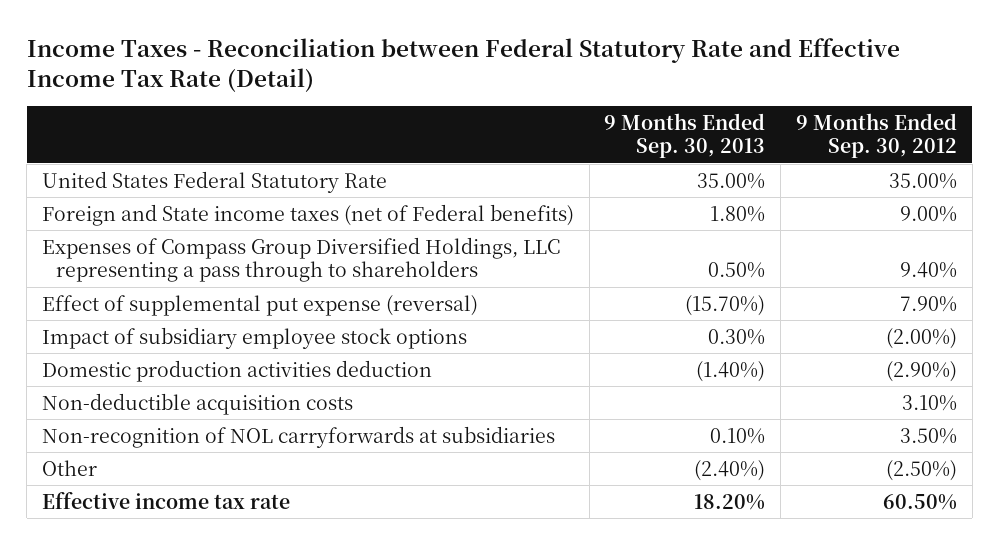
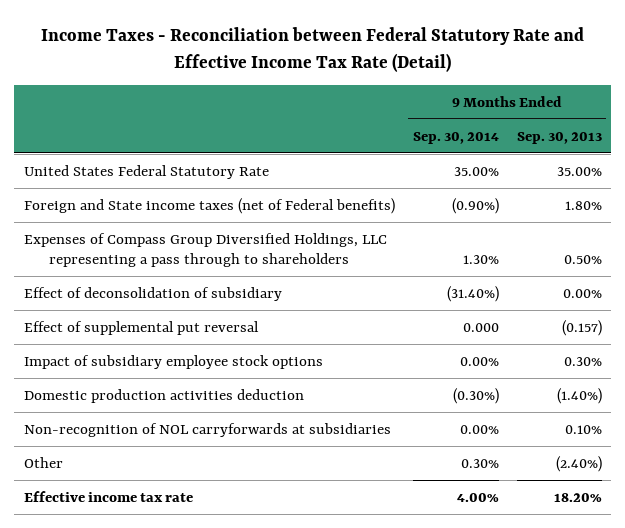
- | 9 Months Ended Sep. 30, 2013 | 9 Months Ended Sep. 30, 2012
+ | 9 Months Ended Sep. 30, 2014 | 9 Months Ended Sep. 30, 2013
- Effect of supplemental put expense (reversal) | (15.70%) | 7.90%
+ Effect of deconsolidation of subsidiary | (31.40%) | 0.00%
+ Effect of supplemental put reversal | 0.000 | (0.157)
- Non-deductible acquisition costs | | 3.10%

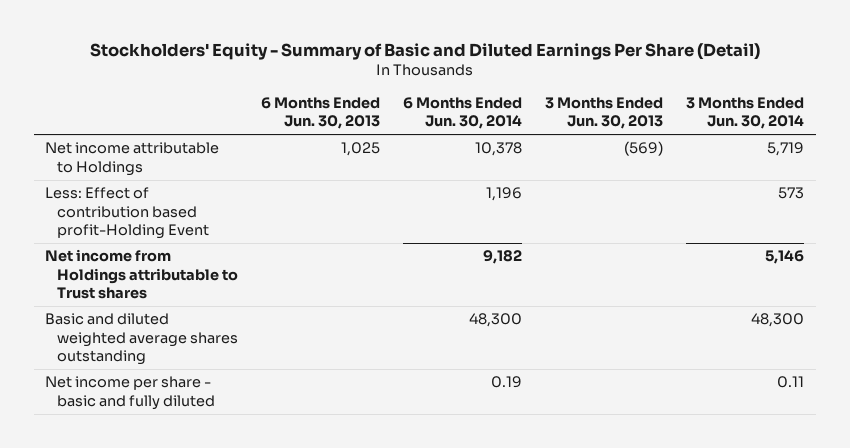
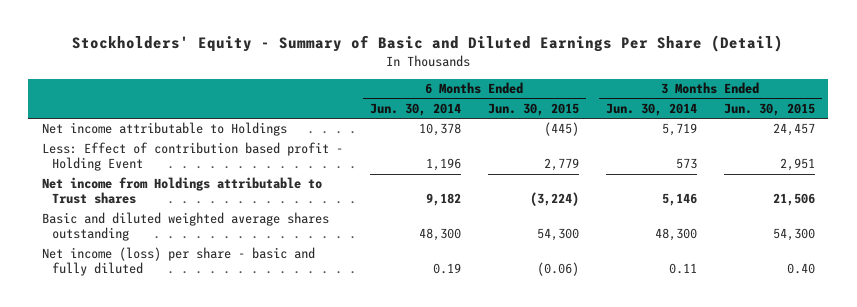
- | 6 Months Ended Jun. 30, 2013 | 6 Months Ended Jun. 30, 2014 | 3 Months Ended Jun. 30, 2013 | 3 Months Ended Jun. 30, 2014
+ | 6 Months Ended Jun. 30, 2014 | 6 Months Ended Jun. 30, 2015 | 3 Months Ended Jun. 30, 2014 | 3 Months Ended Jun. 30, 2015
- Less: Effect of contribution based profit-Holding Event | | 1,196 | | 573
+ Less: Effect of contribution based profit - Holding Event | 1,196 | 2,779 | 573 | 2,951
- Net income per share - basic and fully diluted | | 0.19 | | 0.11
+ Net income (loss) per share - basic and fully diluted | 0.19 | (0.06) | 0.11 | 0.40

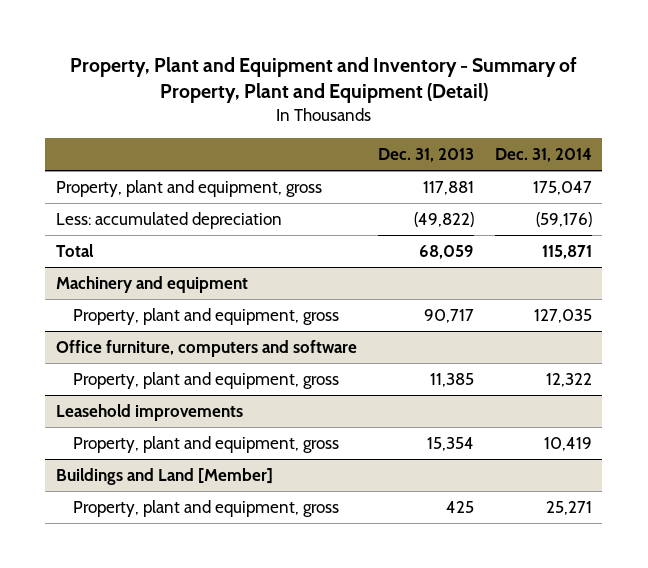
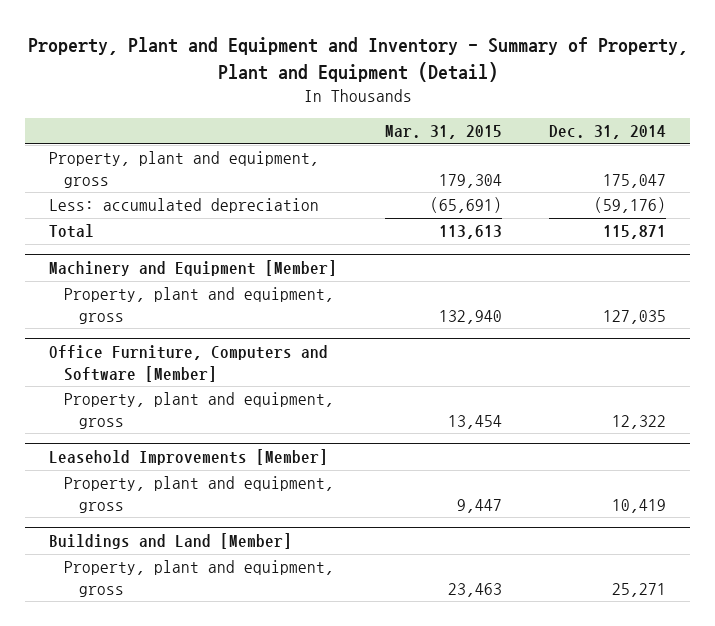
- | Dec. 31, 2013 | Dec. 31, 2014
+ | Mar. 31, 2015 | Dec. 31, 2014
- Machinery and equipment
+ Machinery and Equipment [Member]
- Office furniture, computers and software
+ Office Furniture, Computers and Software [Member]
- Leasehold improvements
+ Leasehold Improvements [Member]

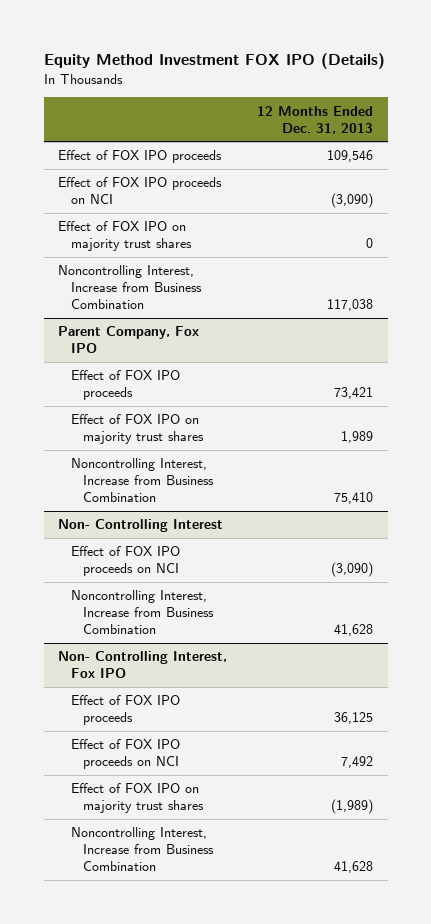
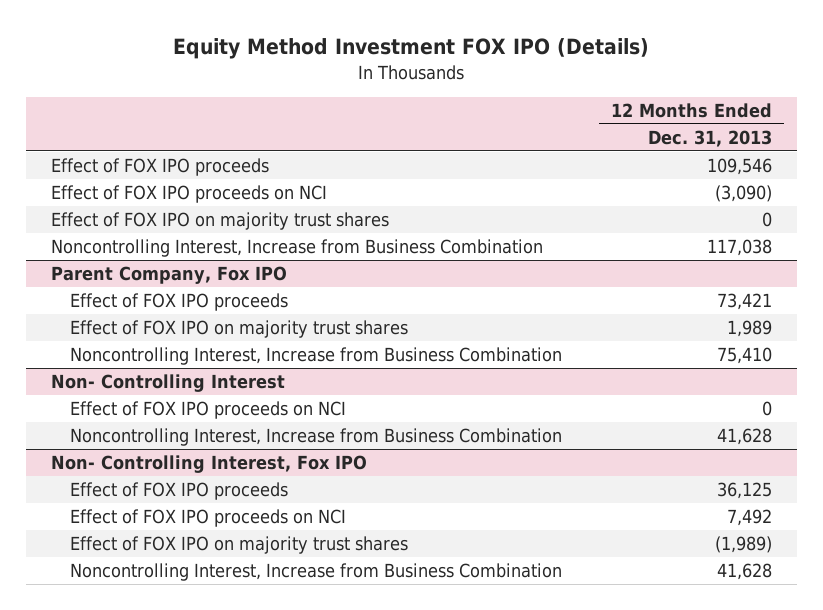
@ Non- Controlling Interest
- Effect of FOX IPO proceeds on NCI | (3,090)
+ Effect of FOX IPO proceeds on NCI | 0

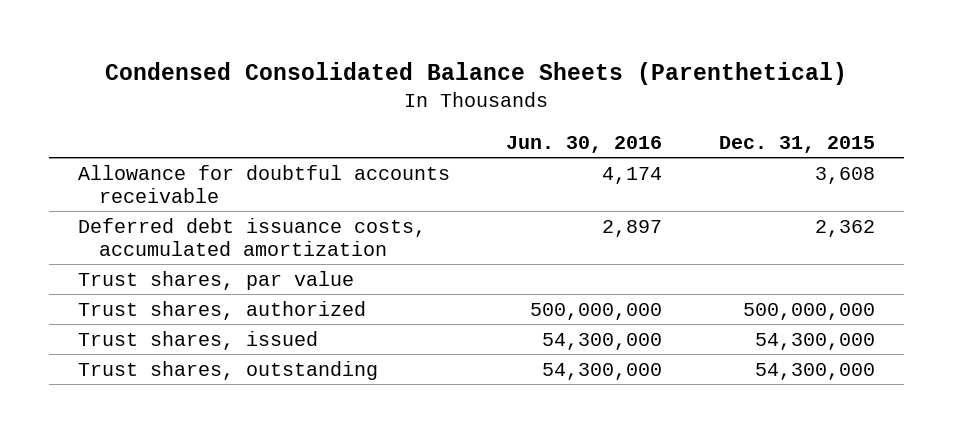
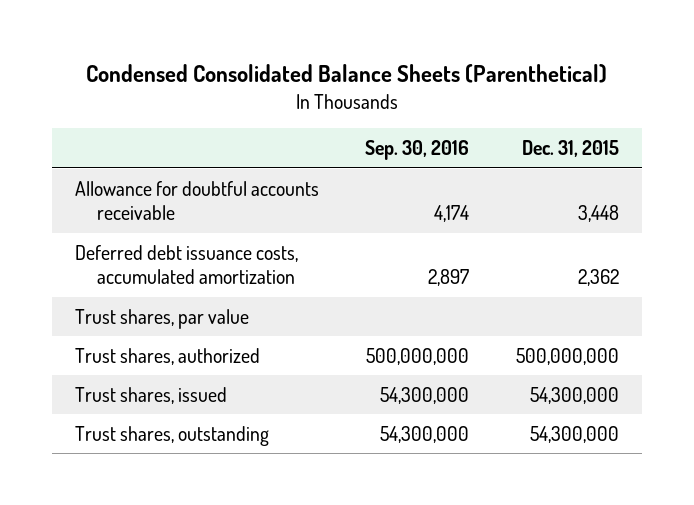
- | Jun. 30, 2016 | Dec. 31, 2015
+ | Sep. 30, 2016 | Dec. 31, 2015
- Allowance for doubtful accounts receivable | 4,174 | 3,608
+ Allowance for doubtful accounts receivable | 4,174 | 3,448

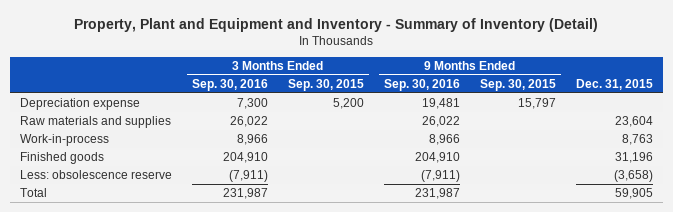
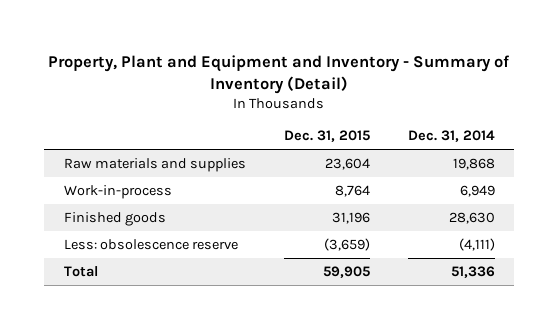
- | 3 Months Ended Sep. 30, 2016 | 3 Months Ended Sep. 30, 2015 | 9 Months Ended Sep. 30, 2016 | 9 Months Ended Sep. 30, 2015 | Dec. 31, 2015
+ | Dec. 31, 2015 | Dec. 31, 2014
- Depreciation expense | 7,300 | 5,200 | 19,481 | 15,797 |
- Work-in-process | 8,966 | | 8,966 | | 8,763
+ Work-in-process | 8,764 | 6,949
- Less: obsolescence reserve | (7,911) | | (7,911) | | (3,658)
+ Less: obsolescence reserve | (3,659) | (4,111)

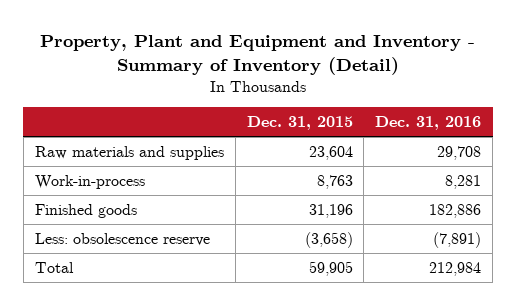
- | Dec. 31, 2015 | Dec. 31, 2014
+ | Dec. 31, 2015 | Dec. 31, 2016
- Work-in-process | 8,764 | 6,949
+ Work-in-process | 8,763 | 8,281
- Less: obsolescence reserve | (3,659) | (4,111)
+ Less: obsolescence reserve | (3,658) | (7,891)

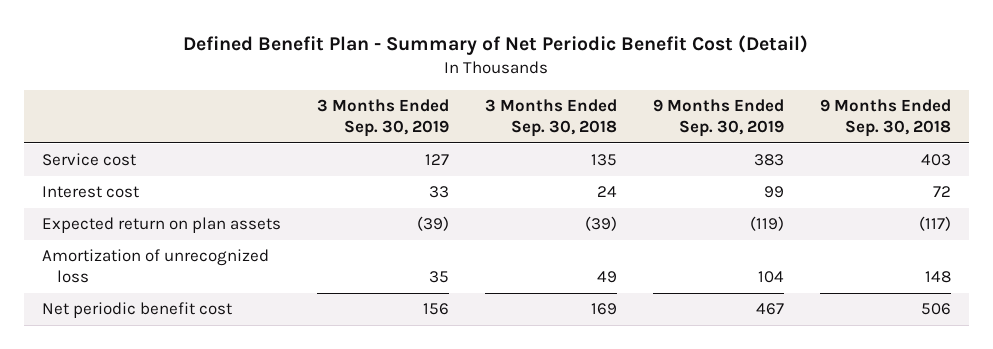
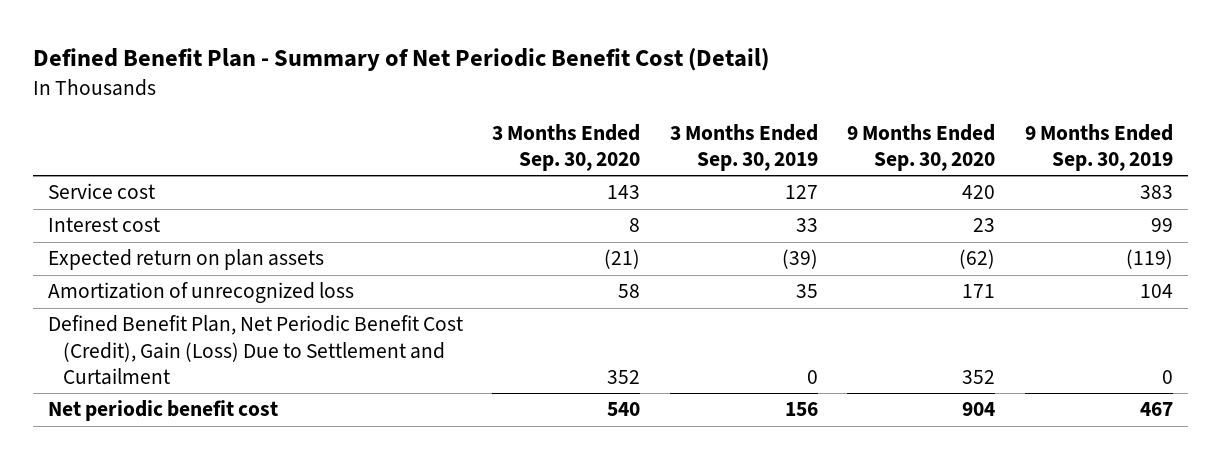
- | 3 Months Ended Sep. 30, 2019 | 3 Months Ended Sep. 30, 2018 | 9 Months Ended Sep. 30, 2019 | 9 Months Ended Sep. 30, 2018
+ | 3 Months Ended Sep. 30, 2020 | 3 Months Ended Sep. 30, 2019 | 9 Months Ended Sep. 30, 2020 | 9 Months Ended Sep. 30, 2019
+ Defined Benefit Plan, Net Periodic Benefit Cost (Credit), Gain (Loss) Due to Settlement and Curtailment | 352 | 0 | 352 | 0

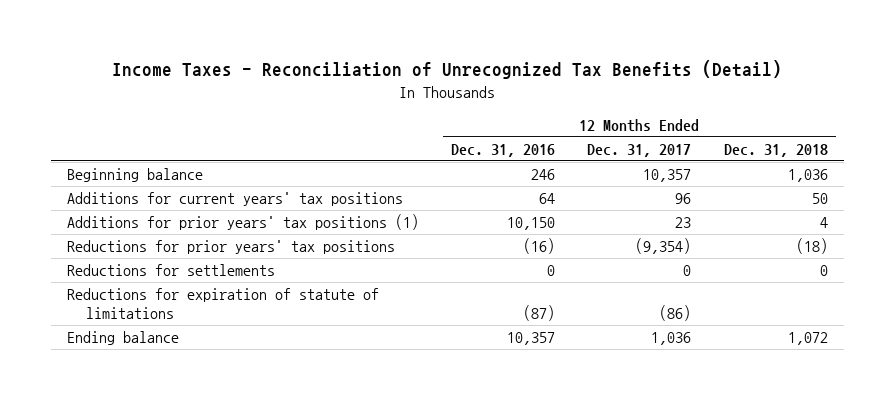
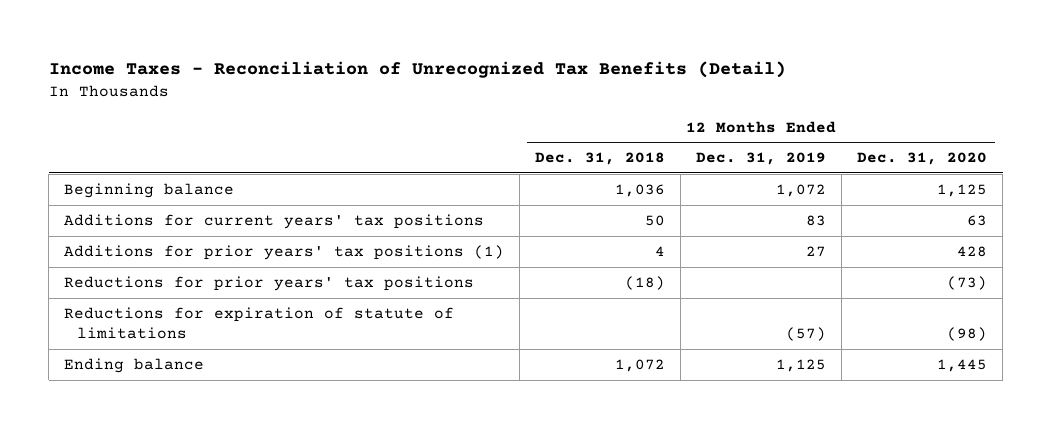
- | 12 Months Ended Dec. 31, 2016 | 12 Months Ended Dec. 31, 2017 | 12 Months Ended Dec. 31, 2018
+ | 12 Months Ended Dec. 31, 2018 | 12 Months Ended Dec. 31, 2019 | 12 Months Ended Dec. 31, 2020
- Reductions for settlements | 0 | 0 | 0

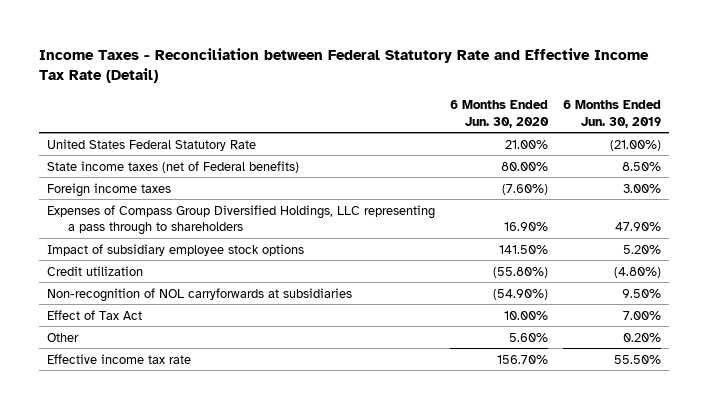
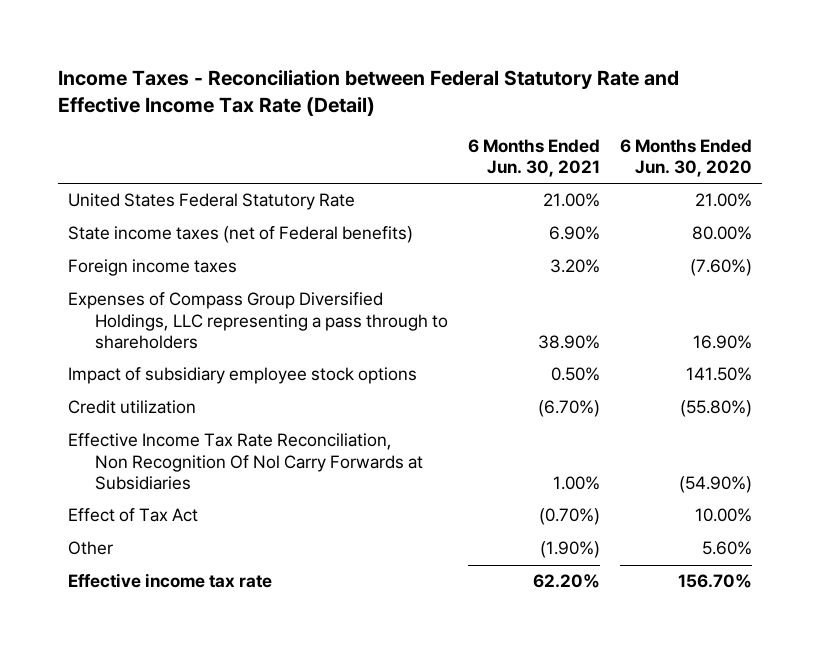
- | 6 Months Ended Jun. 30, 2020 | 6 Months Ended Jun. 30, 2019
+ | 6 Months Ended Jun. 30, 2021 | 6 Months Ended Jun. 30, 2020
- Non-recognition of NOL carryforwards at subsidiaries | (54.90%) | 9.50%
+ Effective Income Tax Rate Reconciliation, Non Recognition Of Nol Carry Forwards at Subsidiaries | 1.00% | (54.90%)

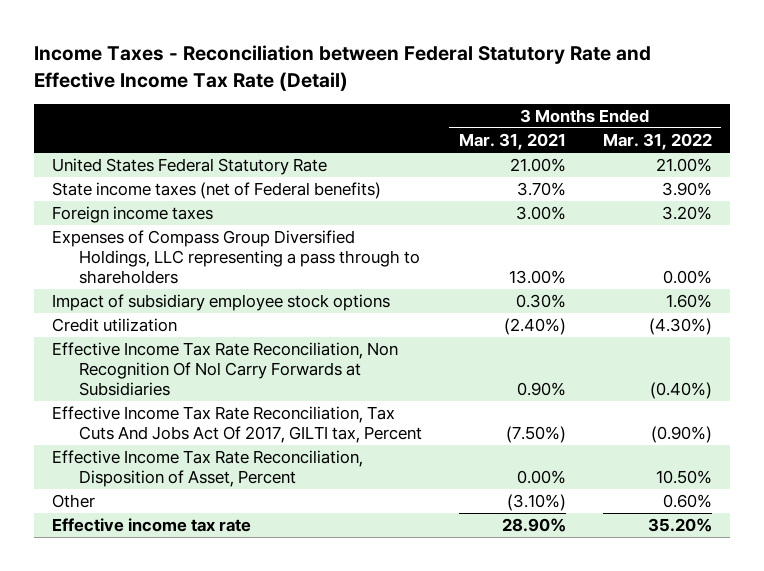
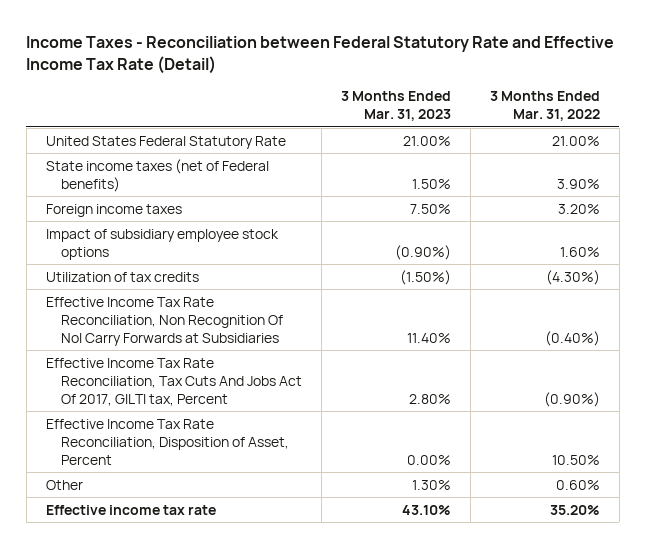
- | 3 Months Ended Mar. 31, 2021 | 3 Months Ended Mar. 31, 2022
+ | 3 Months Ended Mar. 31, 2023 | 3 Months Ended Mar. 31, 2022
- Expenses of Compass Group Diversified Holdings, LLC representing a pass through to shareholders | 13.00% | 0.00%
- Credit utilization | (2.40%) | (4.30%)
+ Utilization of tax credits | (1.50%) | (4.30%)

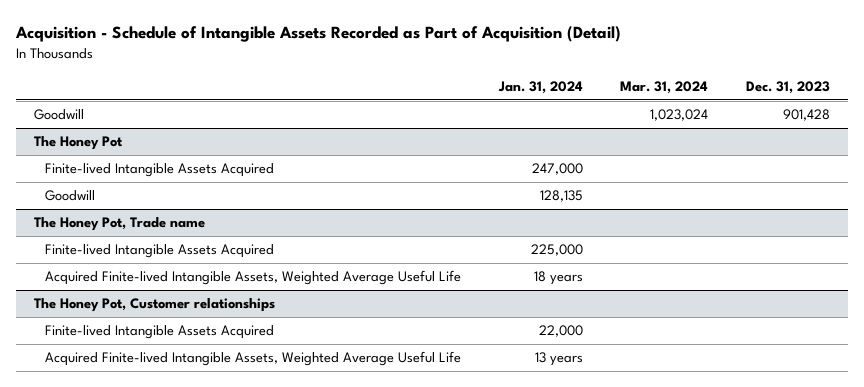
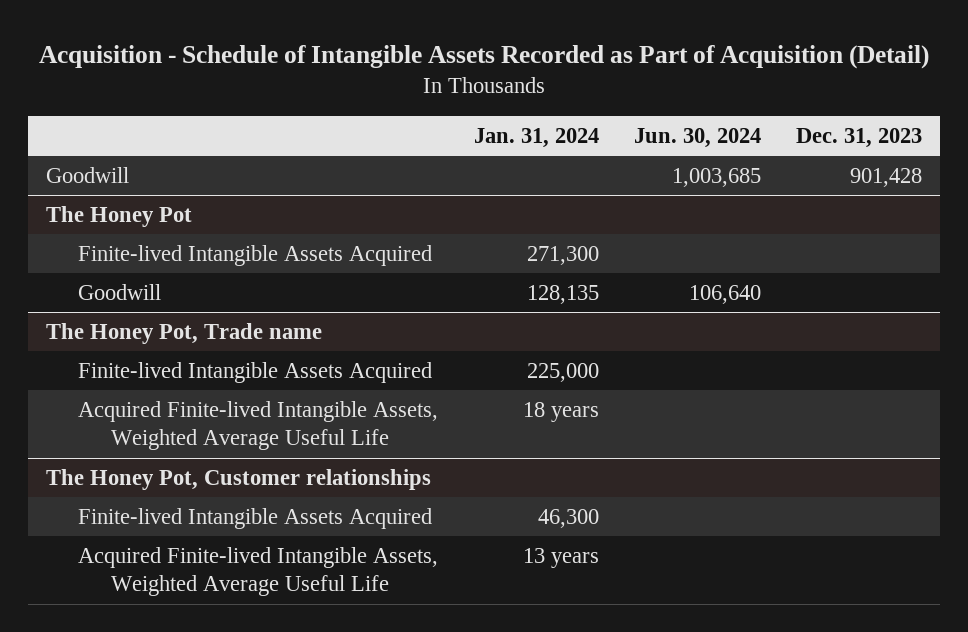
- | Jan. 31, 2024 | Mar. 31, 2024 | Dec. 31, 2023
+ | Jan. 31, 2024 | Jun. 30, 2024 | Dec. 31, 2023
@ The Honey Pot
- Finite-lived Intangible Assets Acquired | 247,000 | |
+ Finite-lived Intangible Assets Acquired | 271,300 | |
@ The Honey Pot, Customer relationships
- Finite-lived Intangible Assets Acquired | 22,000 | |
+ Finite-lived Intangible Assets Acquired | 46,300 | |

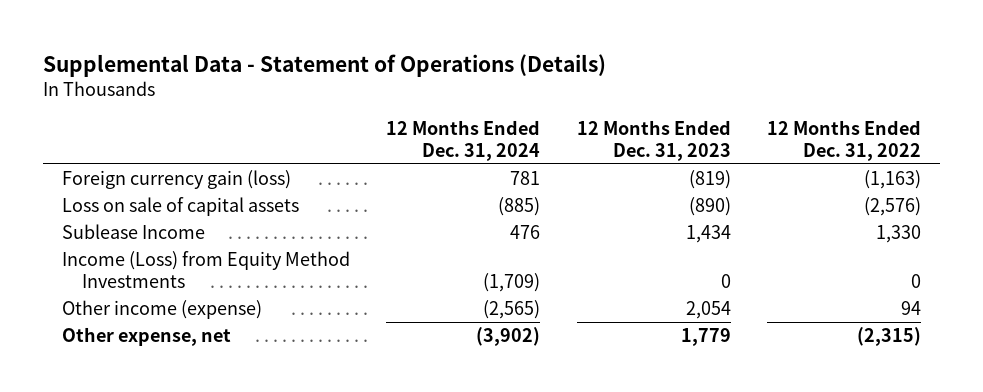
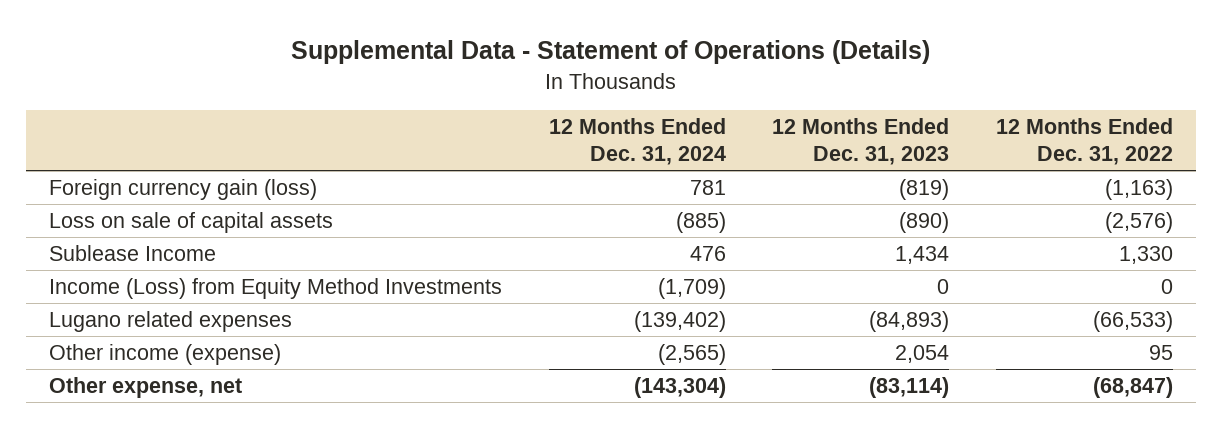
- Other income (expense) | (2,565) | 2,054 | 94
- Other expense, net | (3,902) | 1,779 | (2,315)
+ Lugano related expenses | (139,402) | (84,893) | (66,533)
+ Other income (expense) | (2,565) | 2,054 | 95
+ Other expense, net | (143,304) | (83,114) | (68,847)

